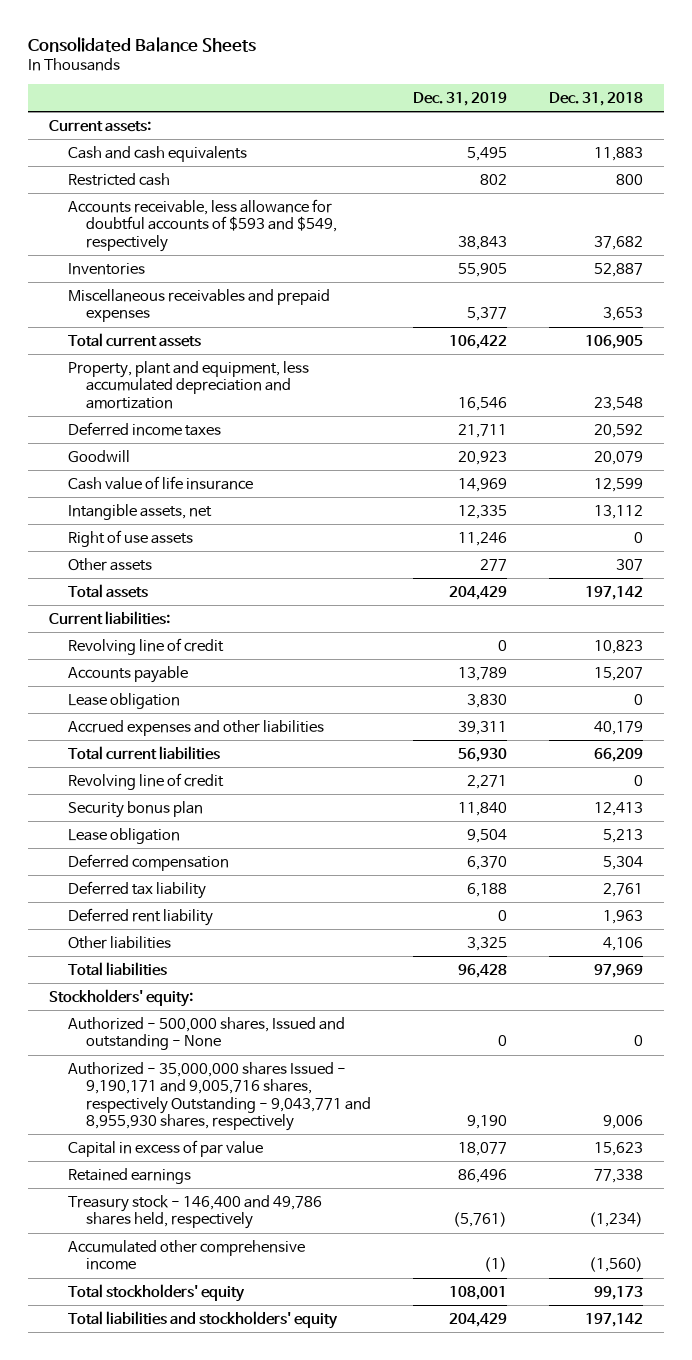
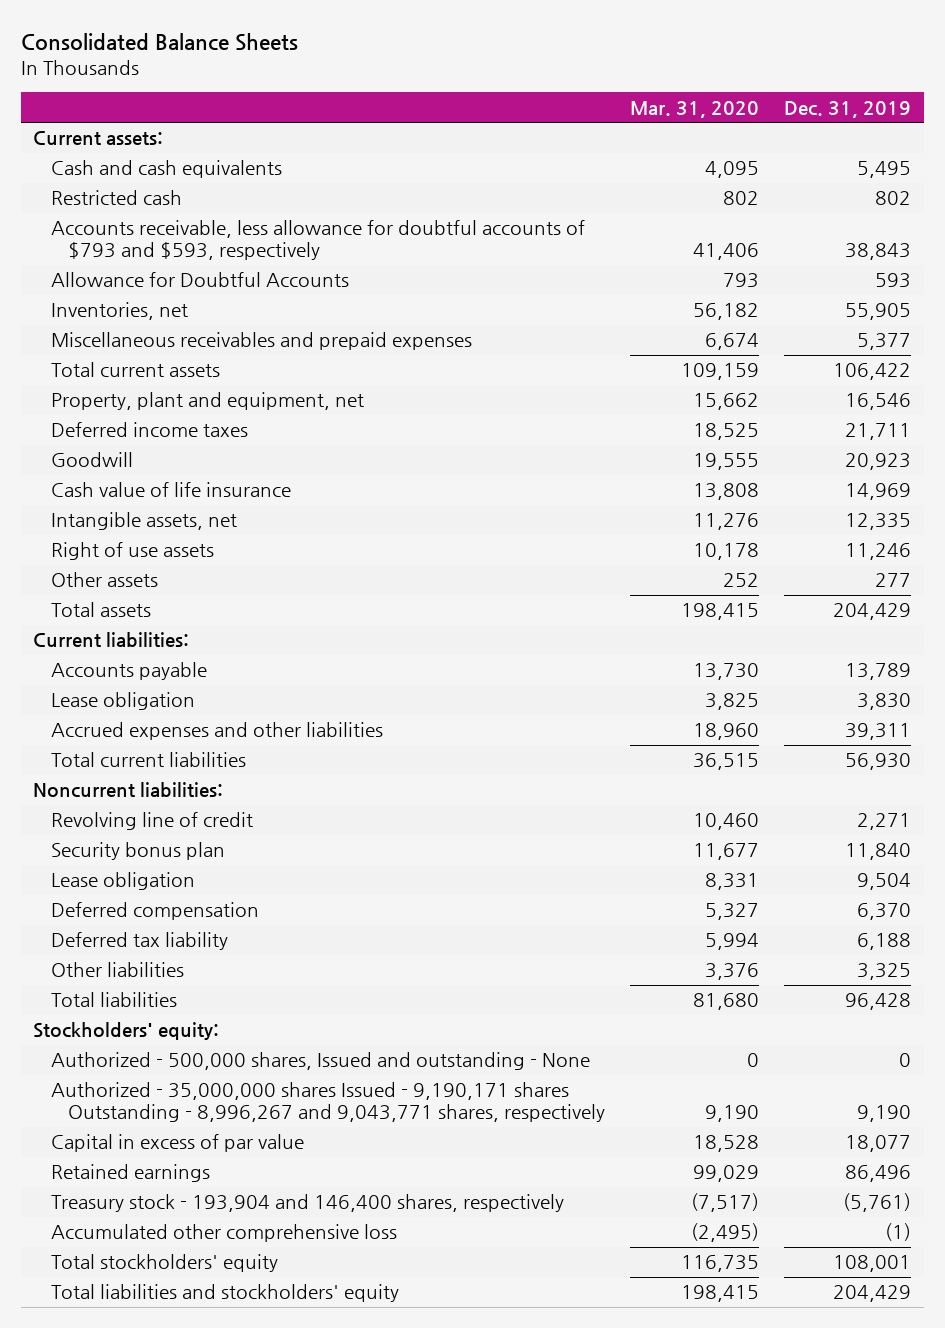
- | Dec. 31, 2019 | Dec. 31, 2018
+ | Mar. 31, 2020 | Dec. 31, 2019
- Accounts receivable, less allowance for doubtful accounts of $593 and $549, respectively | 38,843 | 37,682
- Inventories | 55,905 | 52,887
+ Accounts receivable, less allowance for doubtful accounts of $793 and $593, respectively | 41,406 | 38,843
+ Allowance for Doubtful Accounts | 793 | 593
+ Inventories, net | 56,182 | 55,905
- Property, plant and equipment, less accumulated depreciation and amortization | 16,546 | 23,548
+ Property, plant and equipment, net | 15,662 | 16,546
- Revolving line of credit | 0 | 10,823
+ Noncurrent liabilities:
- Deferred rent liability | 0 | 1,963
- Authorized - 35,000,000 shares Issued - 9,190,171 and 9,005,716 shares, respectively Outstanding - 9,043,771 and 8,955,930 shares, respectively | 9,190 | 9,006
+ Authorized - 35,000,000 shares Issued - 9,190,171 shares Outstanding - 8,996,267 and 9,043,771 shares, respectively | 9,190 | 9,190
- Treasury stock - 146,400 and 49,786 shares held, respectively | (5,761) | (1,234)
- Accumulated other comprehensive income | (1) | (1,560)
+ Treasury stock - 193,904 and 146,400 shares, respectively | (7,517) | (5,761)
+ Accumulated other comprehensive loss | (2,495) | (1)

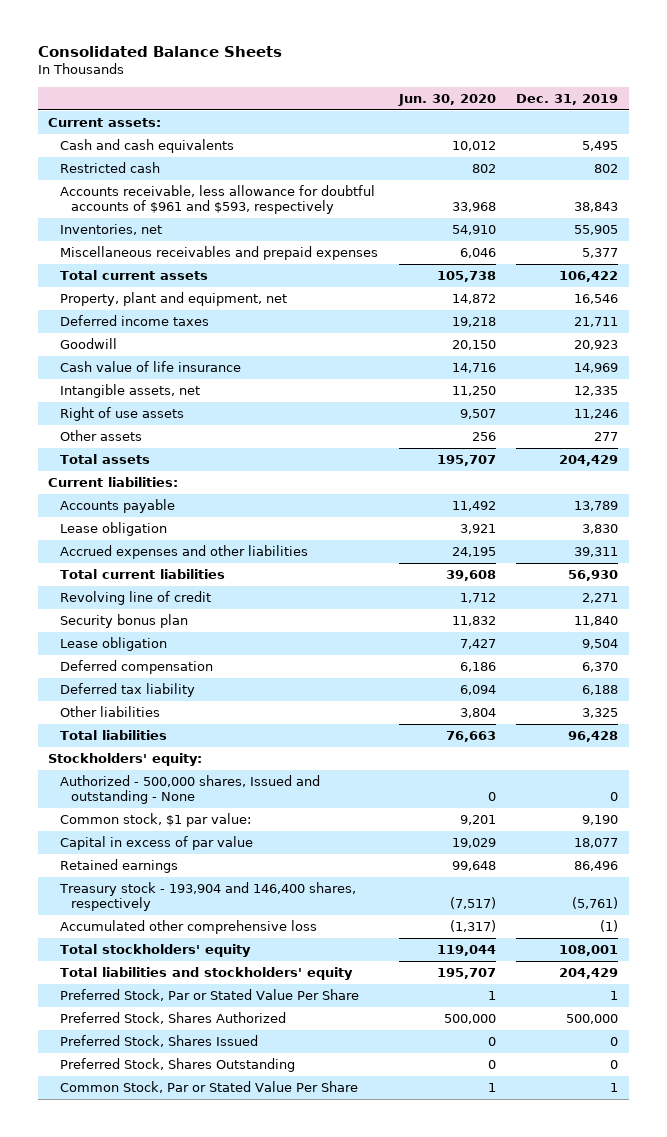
- | Mar. 31, 2020 | Dec. 31, 2019
+ | Jun. 30, 2020 | Dec. 31, 2019
- Accounts receivable, less allowance for doubtful accounts of $793 and $593, respectively | 41,406 | 38,843
- Allowance for Doubtful Accounts | 793 | 593
+ Accounts receivable, less allowance for doubtful accounts of $961 and $593, respectively | 33,968 | 38,843
- Noncurrent liabilities:
- Authorized - 35,000,000 shares Issued - 9,190,171 shares Outstanding - 8,996,267 and 9,043,771 shares, respectively | 9,190 | 9,190
+ Common stock, $1 par value: | 9,201 | 9,190
+ Preferred Stock, Par or Stated Value Per Share | 1 | 1
+ Preferred Stock, Shares Authorized | 500,000 | 500,000
+ Preferred Stock, Shares Issued | 0 | 0
+ Preferred Stock, Shares Outstanding | 0 | 0
+ Common Stock, Par or Stated Value Per Share | 1 | 1

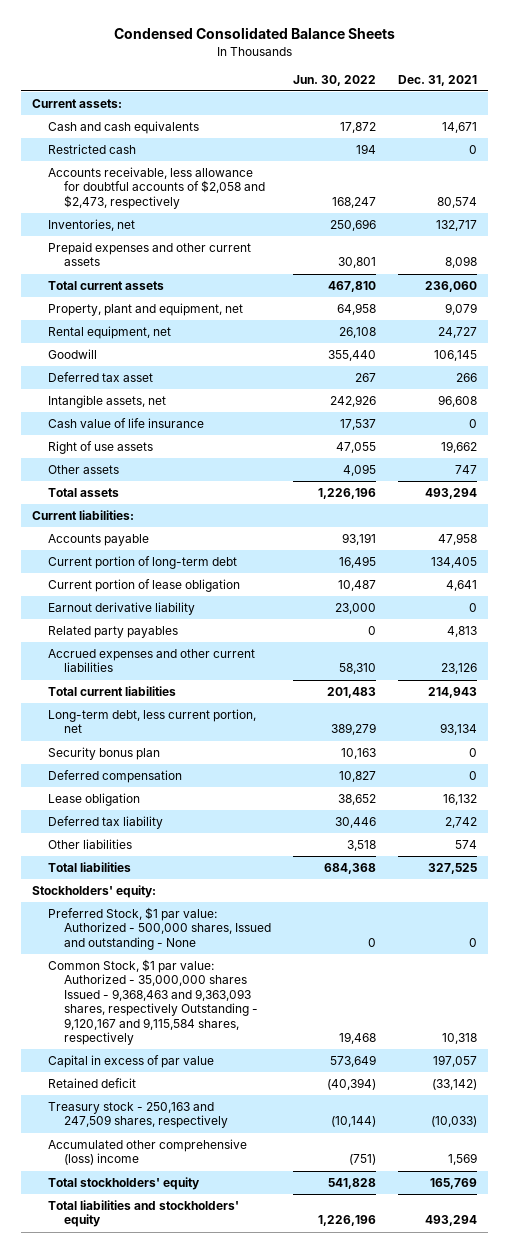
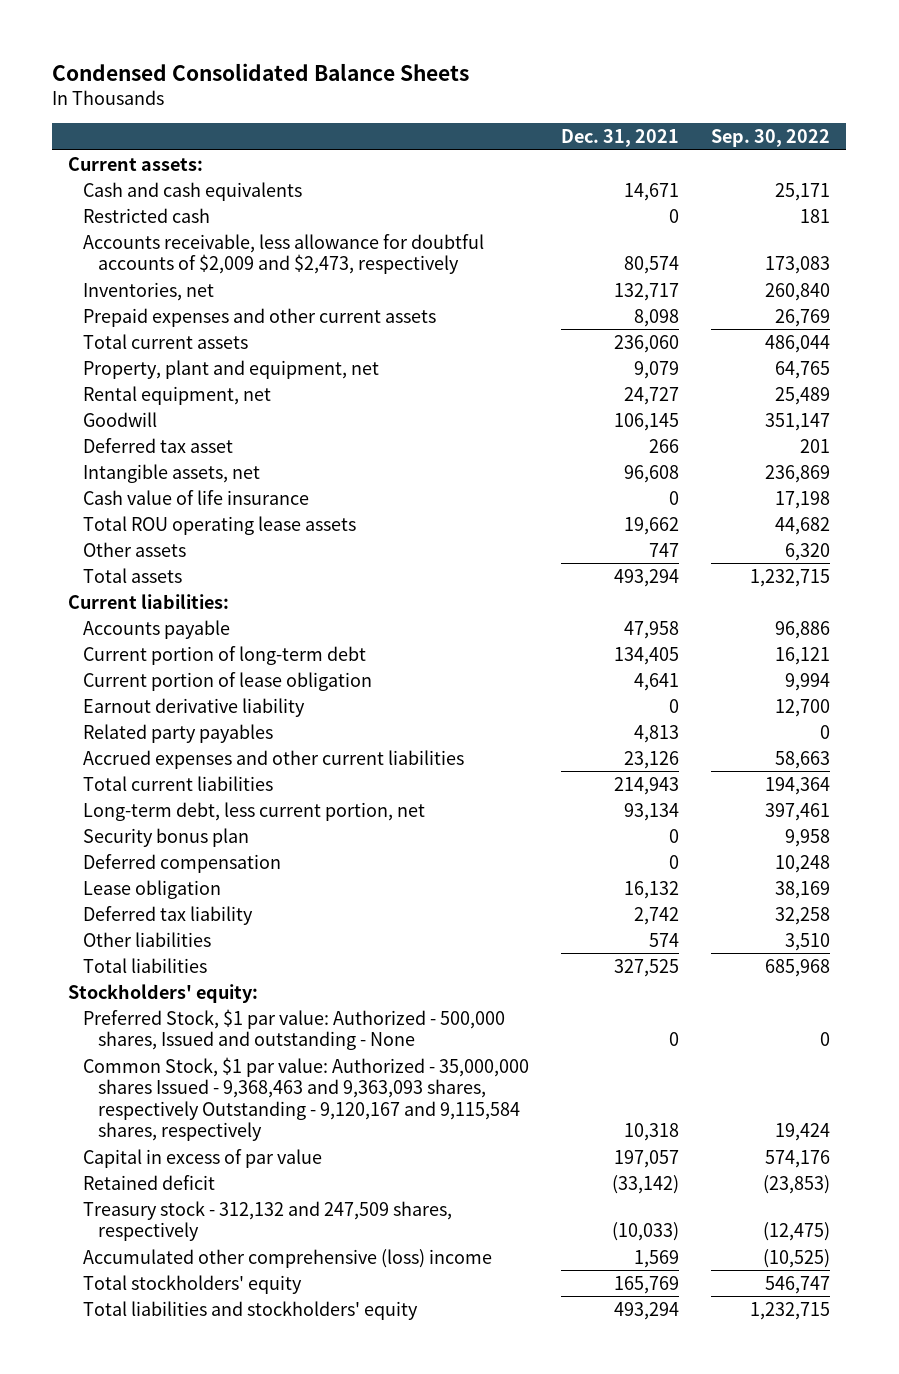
- | Jun. 30, 2022 | Dec. 31, 2021
+ | Dec. 31, 2021 | Sep. 30, 2022
- Accounts receivable, less allowance for doubtful accounts of $2,058 and $2,473, respectively | 168,247 | 80,574
+ Accounts receivable, less allowance for doubtful accounts of $2,009 and $2,473, respectively | 80,574 | 173,083
- Right of use assets | 47,055 | 19,662
+ Total ROU operating lease assets | 19,662 | 44,682
- Treasury stock - 250,163 and 247,509 shares, respectively | (10,144) | (10,033)
+ Treasury stock - 312,132 and 247,509 shares, respectively | (10,033) | (12,475)

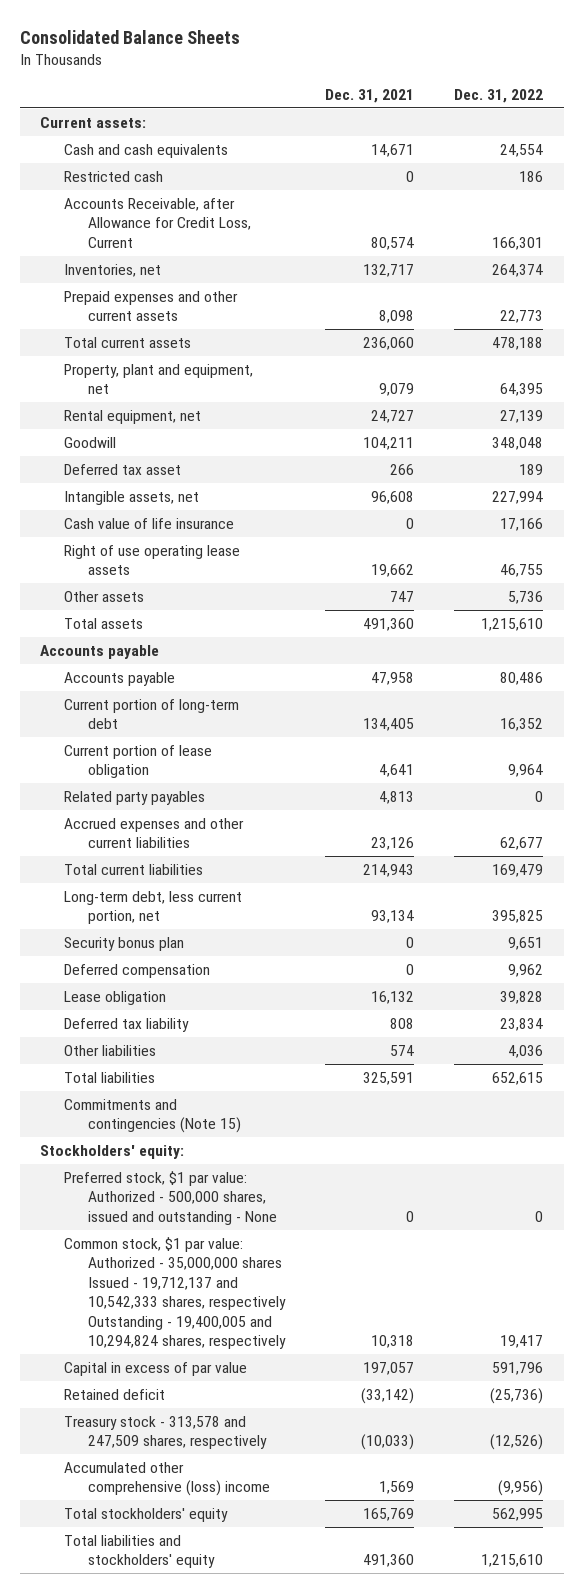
- Condensed Consolidated Balance Sheets
+ Consolidated Balance Sheets
- | Dec. 31, 2021 | Sep. 30, 2022
+ | Dec. 31, 2021 | Dec. 31, 2022
- Accounts receivable, less allowance for doubtful accounts of $2,009 and $2,473, respectively | 80,574 | 173,083
+ Accounts Receivable, after Allowance for Credit Loss, Current | 80,574 | 166,301
- Goodwill | 106,145 | 351,147
+ Goodwill | 104,211 | 348,048
- Total ROU operating lease assets | 19,662 | 44,682
+ Right of use operating lease assets | 19,662 | 46,755
- Total assets | 493,294 | 1,232,715
- Current liabilities:
+ Total assets | 491,360 | 1,215,610
+ Accounts payable
- Earnout derivative liability | 0 | 12,700
- Deferred tax liability | 2,742 | 32,258
+ Deferred tax liability | 808 | 23,834
- Total liabilities | 327,525 | 685,968
+ Total liabilities | 325,591 | 652,615
+ Commitments and contingencies (Note 15)
- Preferred Stock, $1 par value: Authorized - 500,000 shares, Issued and outstanding - None | 0 | 0
- Common Stock, $1 par value: Authorized - 35,000,000 shares Issued - 9,368,463 and 9,363,093 shares, respectively Outstanding - 9,120,167 and 9,115,584 shares, respectively | 10,318 | 19,424
+ Preferred stock, $1 par value: Authorized - 500,000 shares, issued and outstanding - None | 0 | 0
+ Common stock, $1 par value: Authorized - 35,000,000 shares Issued - 19,712,137 and 10,542,333 shares, respectively Outstanding - 19,400,005 and 10,294,824 shares, respectively | 10,318 | 19,417
- Treasury stock - 312,132 and 247,509 shares, respectively | (10,033) | (12,475)
+ Treasury stock - 313,578 and 247,509 shares, respectively | (10,033) | (12,526)
- Total liabilities and stockholders' equity | 493,294 | 1,232,715
+ Total liabilities and stockholders' equity | 491,360 | 1,215,610

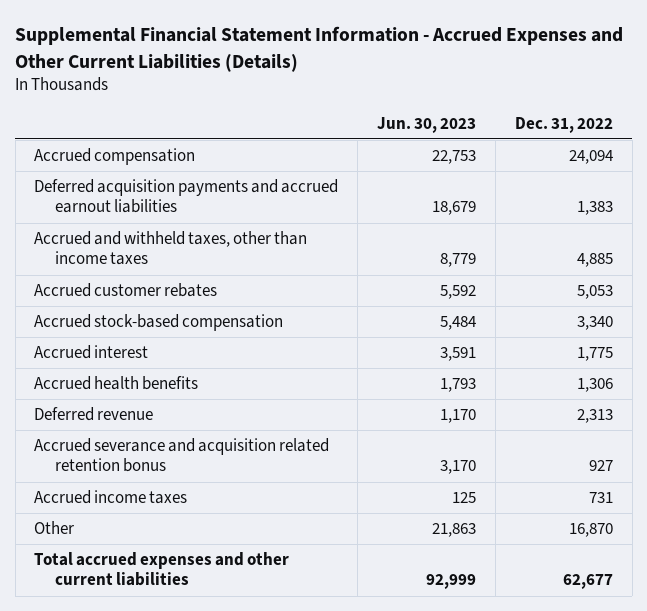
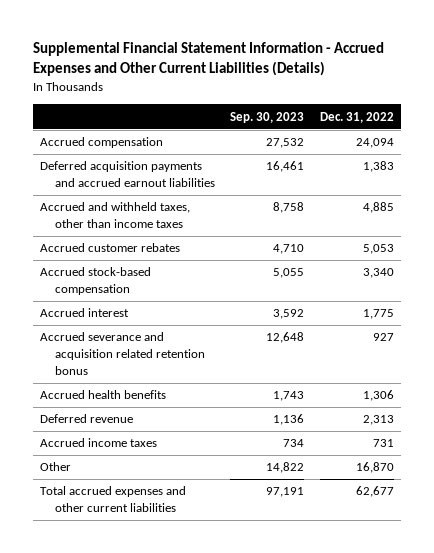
- | Jun. 30, 2023 | Dec. 31, 2022
+ | Sep. 30, 2023 | Dec. 31, 2022
moved up: Accrued severance and acquisition related retention bonus | 12,648 | 927

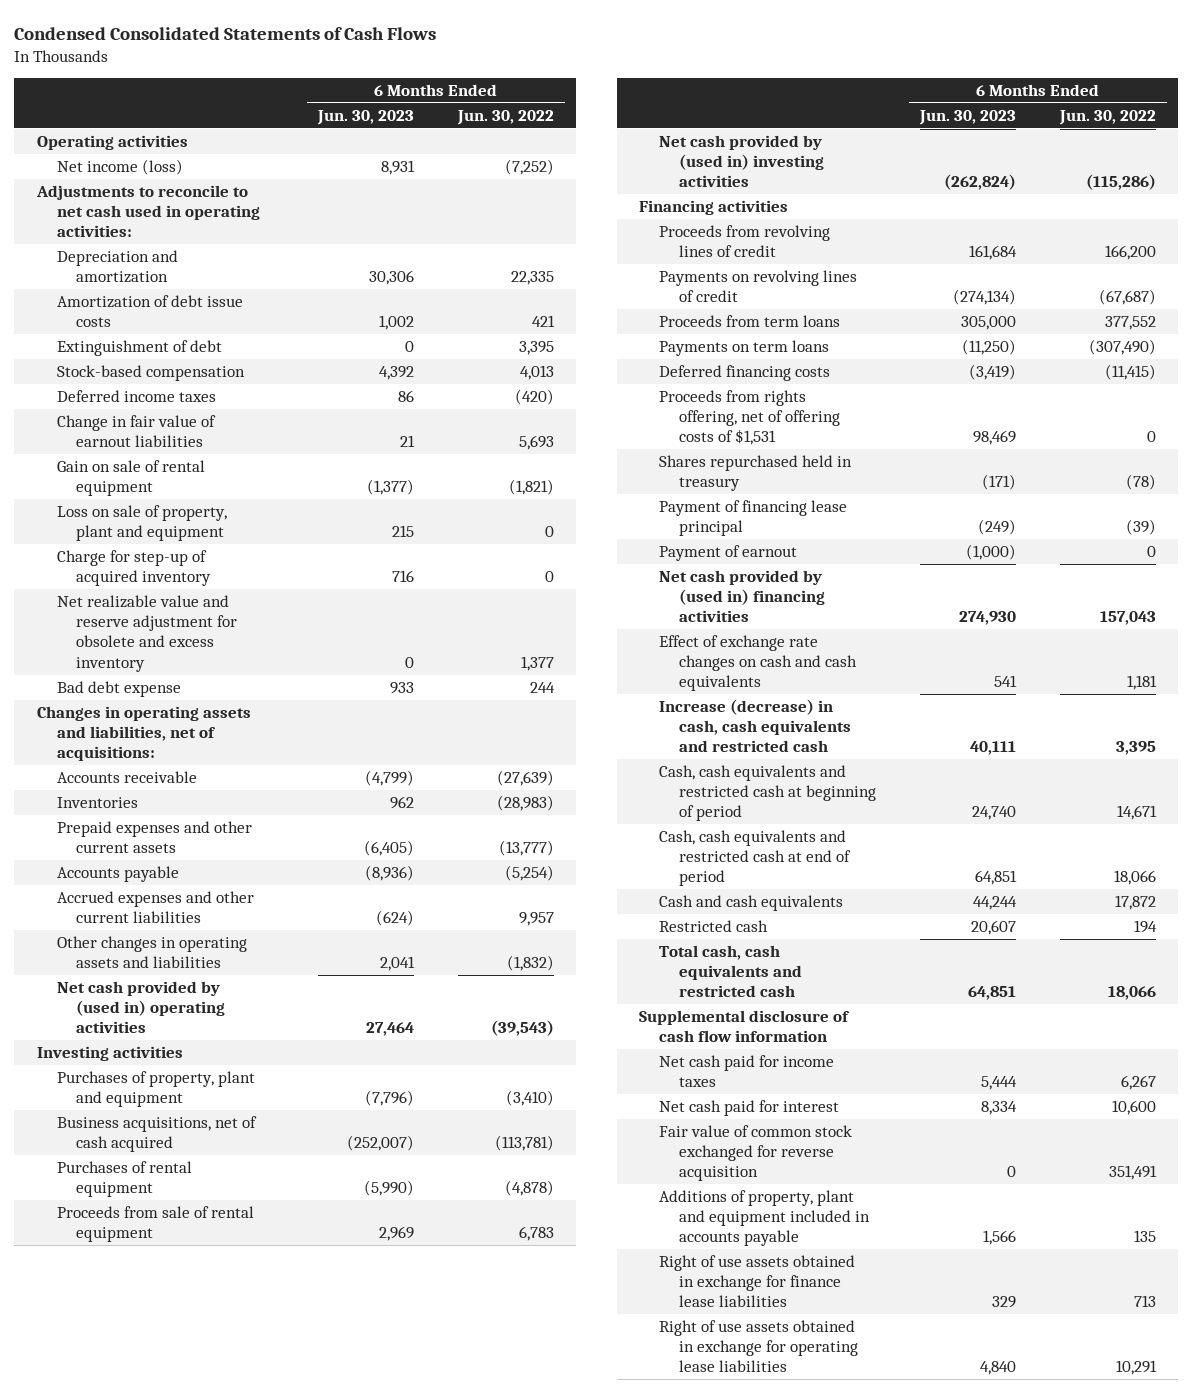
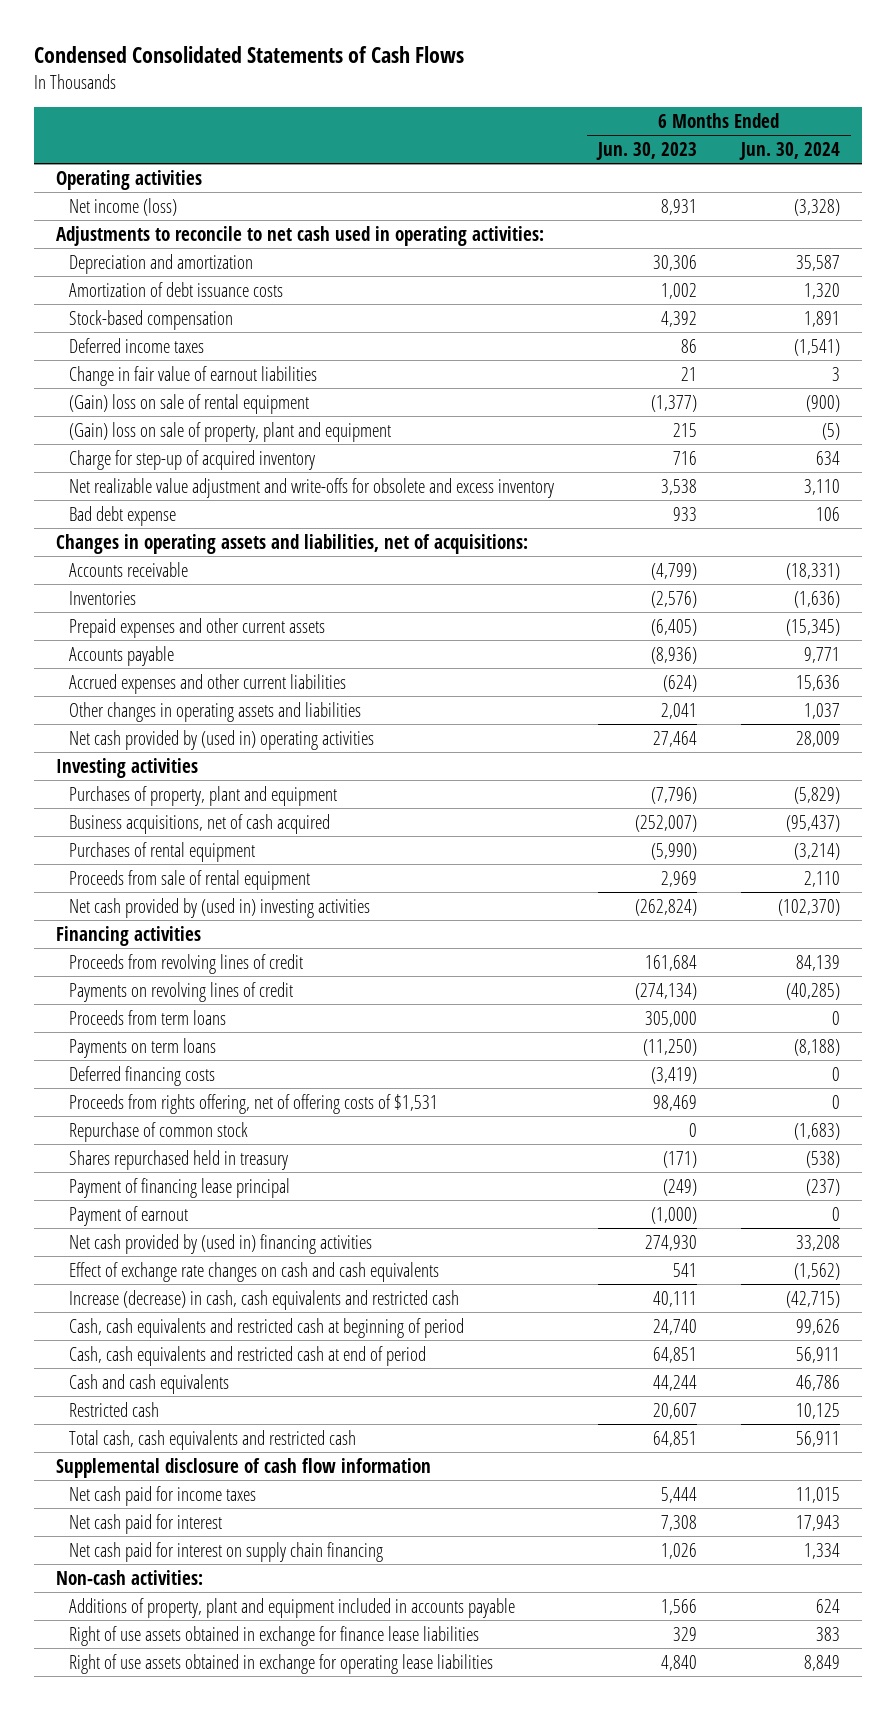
- | 6 Months Ended Jun. 30, 2023 | 6 Months Ended Jun. 30, 2022
+ | 6 Months Ended Jun. 30, 2023 | 6 Months Ended Jun. 30, 2024
- Amortization of debt issue costs | 1,002 | 421
- Extinguishment of debt | 0 | 3,395
+ Amortization of debt issuance costs | 1,002 | 1,320
- Gain on sale of rental equipment | (1,377) | (1,821)
- Loss on sale of property, plant and equipment | 215 | 0
+ (Gain) loss on sale of rental equipment | (1,377) | (900)
+ (Gain) loss on sale of property, plant and equipment | 215 | (5)
- Net realizable value and reserve adjustment for obsolete and excess inventory | 0 | 1,377
+ Net realizable value adjustment and write-offs for obsolete and excess inventory | 3,538 | 3,110
- Inventories | 962 | (28,983)
+ Inventories | (2,576) | (1,636)
+ Repurchase of common stock | 0 | (1,683)
- Net cash paid for interest | 8,334 | 10,600
- Fair value of common stock exchanged for reverse acquisition | 0 | 351,491
+ Net cash paid for interest | 7,308 | 17,943
+ Net cash paid for interest on supply chain financing | 1,026 | 1,334
+ Non-cash activities:

